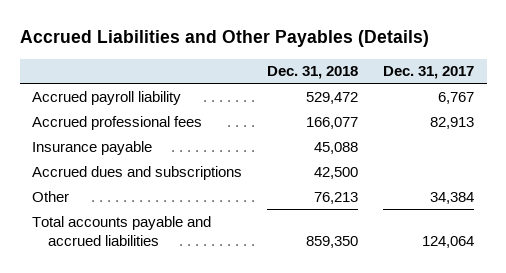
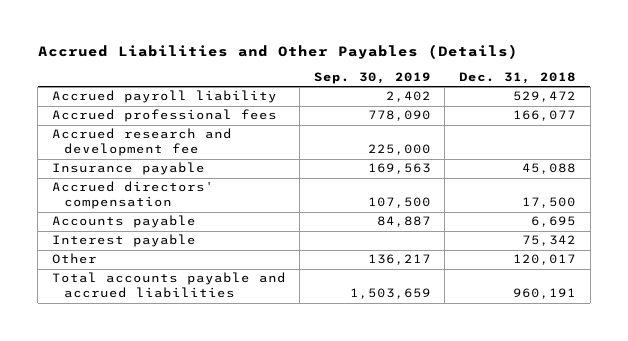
- | Dec. 31, 2018 | Dec. 31, 2017
+ | Sep. 30, 2019 | Dec. 31, 2018
+ Accrued research and development fee | 225,000 |
- Accrued dues and subscriptions | 42,500 |
- Other | 76,213 | 34,384
- Total accounts payable and accrued liabilities | 859,350 | 124,064
+ Accrued directors' compensation | 107,500 | 17,500
+ Accounts payable | 84,887 | 6,695
+ Interest payable | | 75,342
+ Other | 136,217 | 120,017
+ Total accounts payable and accrued liabilities | 1,503,659 | 960,191

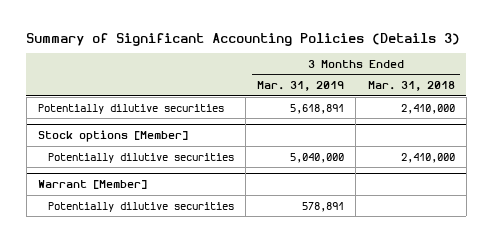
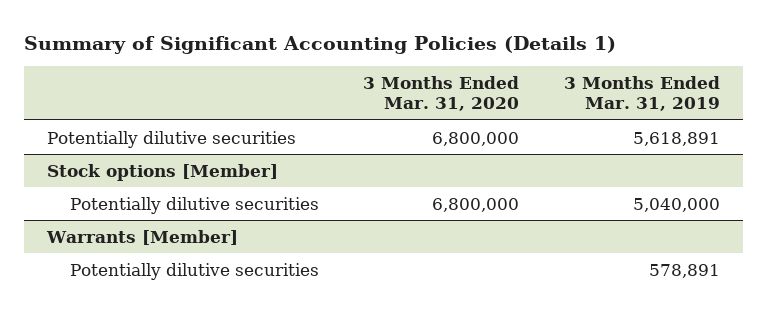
- Summary of Significant Accounting Policies (Details 3)
+ Summary of Significant Accounting Policies (Details 1)
- | 3 Months Ended Mar. 31, 2019 | 3 Months Ended Mar. 31, 2018
+ | 3 Months Ended Mar. 31, 2020 | 3 Months Ended Mar. 31, 2019
- Warrant [Member]
+ Warrants [Member]

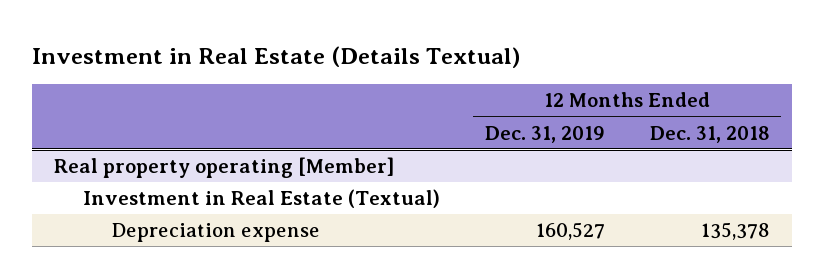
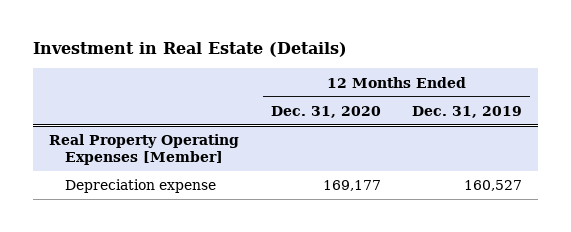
- Investment in Real Estate (Details Textual)
+ Investment in Real Estate (Details)
- | 12 Months Ended Dec. 31, 2019 | 12 Months Ended Dec. 31, 2018
+ | 12 Months Ended Dec. 31, 2020 | 12 Months Ended Dec. 31, 2019
- Real property operating [Member]
- Investment in Real Estate (Textual)
+ Real Property Operating Expenses [Member]

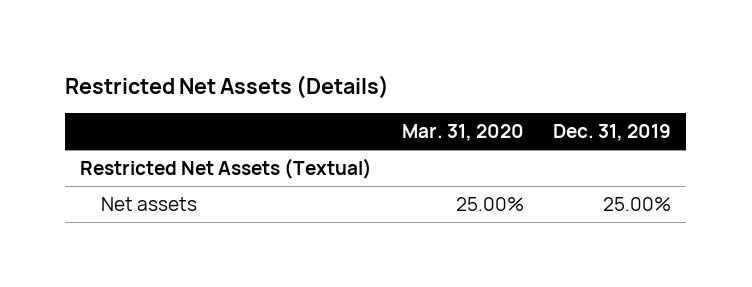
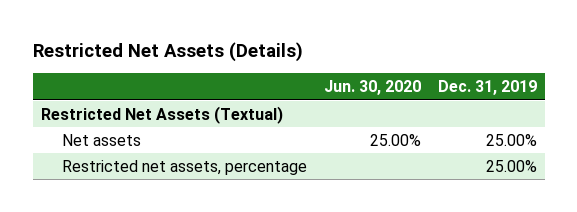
- | Mar. 31, 2020 | Dec. 31, 2019
+ | Jun. 30, 2020 | Dec. 31, 2019
+ Restricted net assets, percentage | | 25.00%

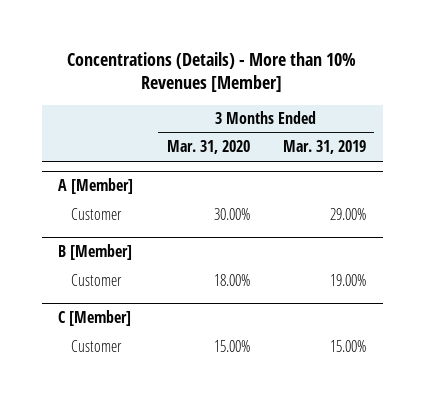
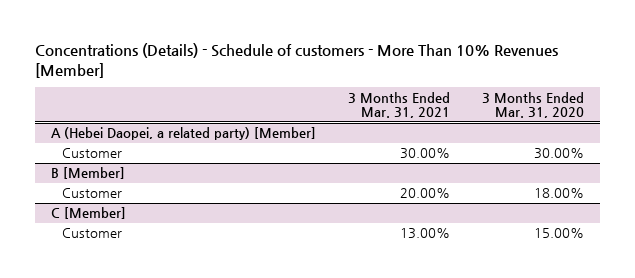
- Concentrations (Details) - More than 10% Revenues [Member]
+ Concentrations (Details) - Schedule of customers - More Than 10% Revenues [Member]
- | 3 Months Ended Mar. 31, 2020 | 3 Months Ended Mar. 31, 2019
+ | 3 Months Ended Mar. 31, 2021 | 3 Months Ended Mar. 31, 2020
- A [Member]
+ A (Hebei Daopei, a related party) [Member]

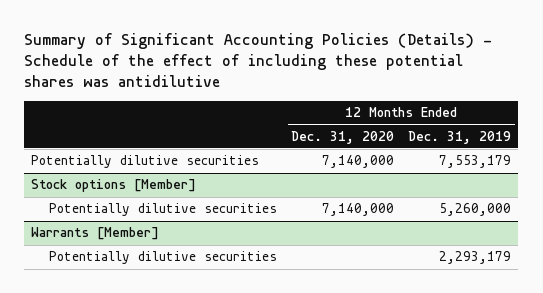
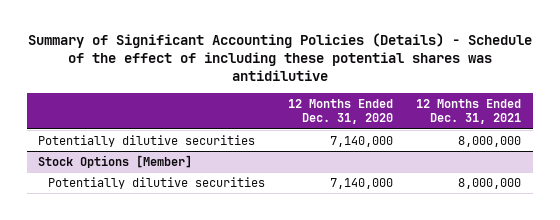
- | 12 Months Ended Dec. 31, 2020 | 12 Months Ended Dec. 31, 2019
+ | 12 Months Ended Dec. 31, 2020 | 12 Months Ended Dec. 31, 2021
- Stock options [Member]
+ Stock Options [Member]
- Warrants [Member]
- Potentially dilutive securities | | 2,293,179

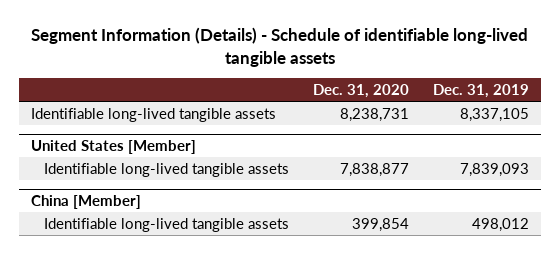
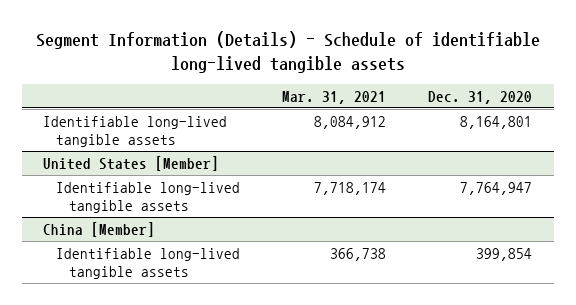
- | Dec. 31, 2020 | Dec. 31, 2019
+ | Mar. 31, 2021 | Dec. 31, 2020
- Identifiable long-lived tangible assets | 8,238,731 | 8,337,105
+ Identifiable long-lived tangible assets | 8,084,912 | 8,164,801
@ United States [Member]
- Identifiable long-lived tangible assets | 7,838,877 | 7,839,093
+ Identifiable long-lived tangible assets | 7,718,174 | 7,764,947

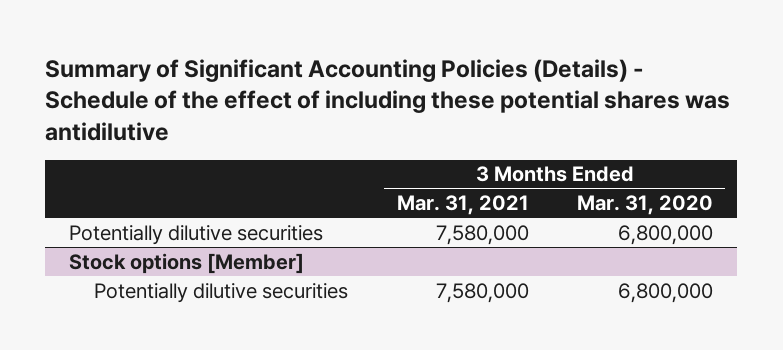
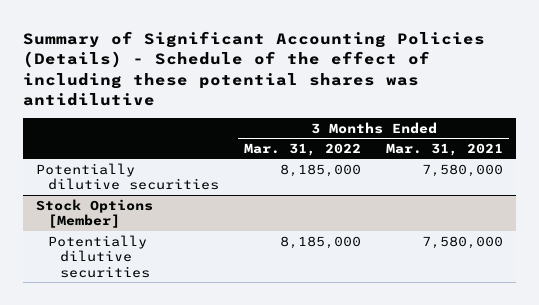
- | 3 Months Ended Mar. 31, 2021 | 3 Months Ended Mar. 31, 2020
+ | 3 Months Ended Mar. 31, 2022 | 3 Months Ended Mar. 31, 2021
- Stock options [Member]
+ Stock Options [Member]

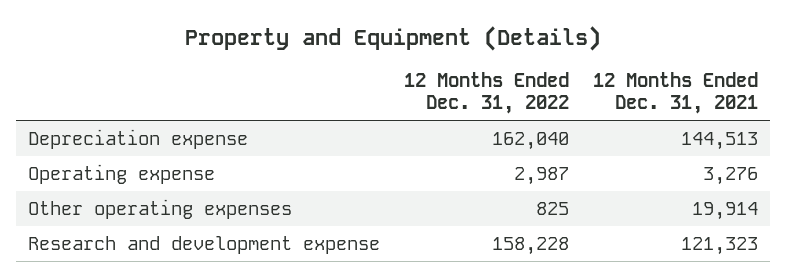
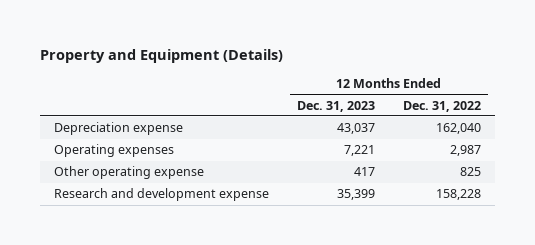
- | 12 Months Ended Dec. 31, 2022 | 12 Months Ended Dec. 31, 2021
+ | 12 Months Ended Dec. 31, 2023 | 12 Months Ended Dec. 31, 2022
- Operating expense | 2,987 | 3,276
- Other operating expenses | 825 | 19,914
+ Operating expenses | 7,221 | 2,987
+ Other operating expense | 417 | 825

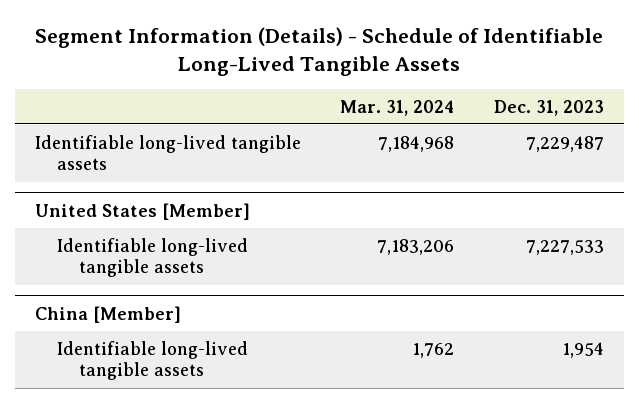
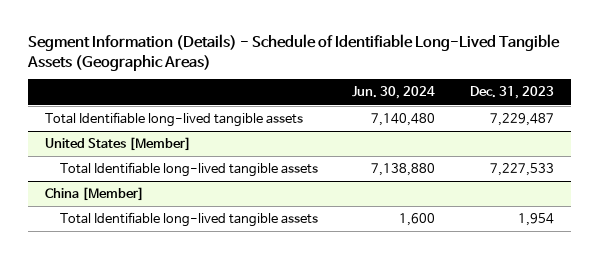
- Segment Information (Details) - Schedule of Identifiable Long-Lived Tangible Assets
+ Segment Information (Details) - Schedule of Identifiable Long-Lived Tangible Assets (Geographic Areas)
- | Mar. 31, 2024 | Dec. 31, 2023
+ | Jun. 30, 2024 | Dec. 31, 2023
- Identifiable long-lived tangible assets | 7,184,968 | 7,229,487
+ Total Identifiable long-lived tangible assets | 7,140,480 | 7,229,487
@ United States [Member]
- Identifiable long-lived tangible assets | 7,183,206 | 7,227,533
+ Total Identifiable long-lived tangible assets | 7,138,880 | 7,227,533
@ China [Member]
- Identifiable long-lived tangible assets | 1,762 | 1,954
+ Total Identifiable long-lived tangible assets | 1,600 | 1,954

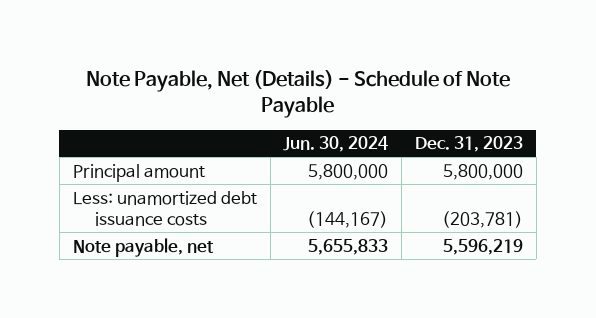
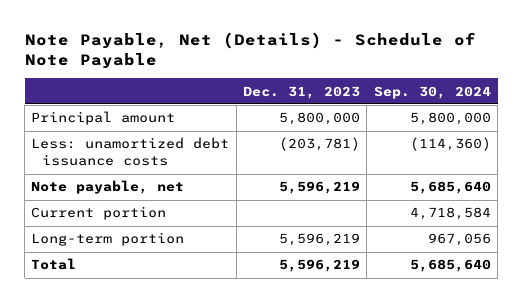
- | Jun. 30, 2024 | Dec. 31, 2023
+ | Dec. 31, 2023 | Sep. 30, 2024
+ Current portion | | 4,718,584
+ Long-term portion | 5,596,219 | 967,056
+ Total | 5,596,219 | 5,685,640

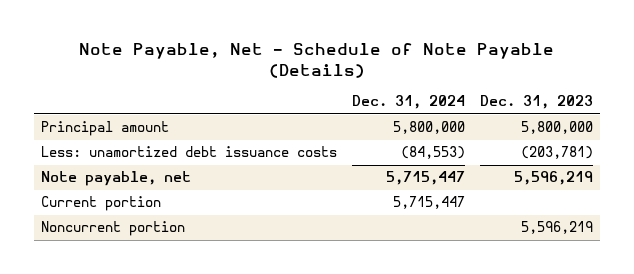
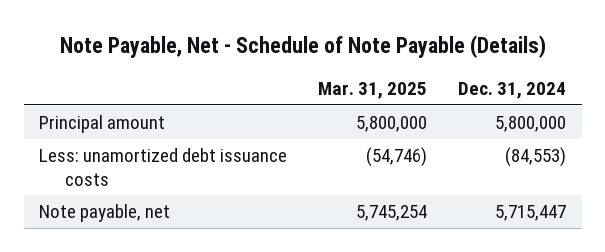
- | Dec. 31, 2024 | Dec. 31, 2023
+ | Mar. 31, 2025 | Dec. 31, 2024
- Current portion | 5,715,447 |
- Noncurrent portion | | 5,596,219

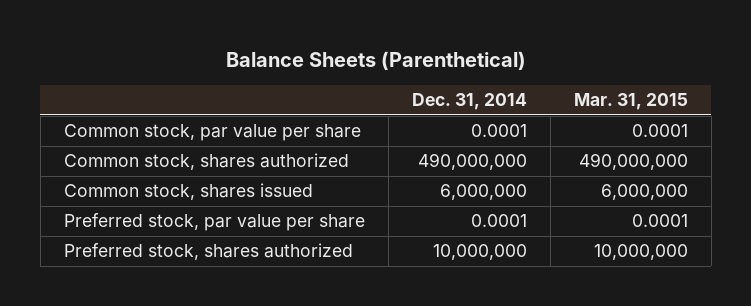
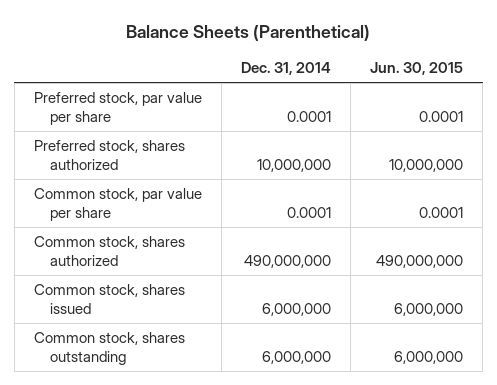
- | Dec. 31, 2014 | Mar. 31, 2015
+ | Dec. 31, 2014 | Jun. 30, 2015
moved up: Preferred stock, par value per share | 0.0001 | 0.0001
moved up: Preferred stock, shares authorized | 10,000,000 | 10,000,000
+ Common stock, shares outstanding | 6,000,000 | 6,000,000

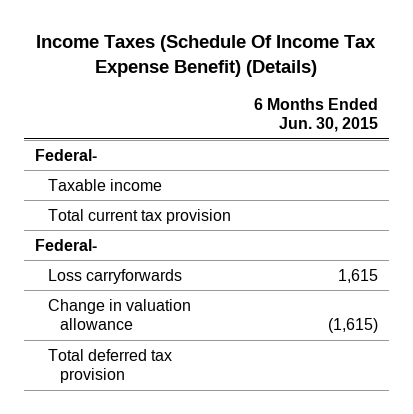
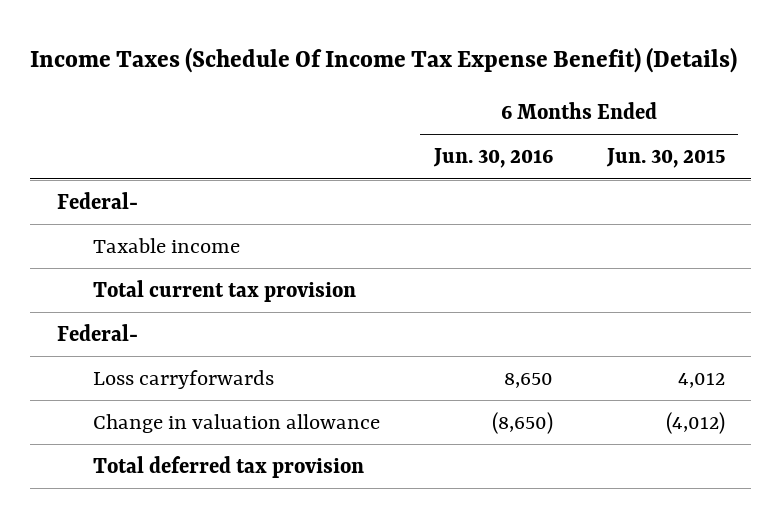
- | 6 Months Ended Jun. 30, 2015
+ | 6 Months Ended Jun. 30, 2016 | 6 Months Ended Jun. 30, 2015
- Loss carryforwards | 1,615
- Change in valuation allowance | (1,615)
+ Loss carryforwards | 8,650 | 4,012
+ Change in valuation allowance | (8,650) | (4,012)

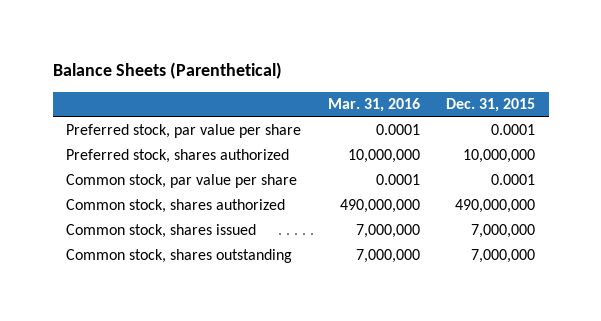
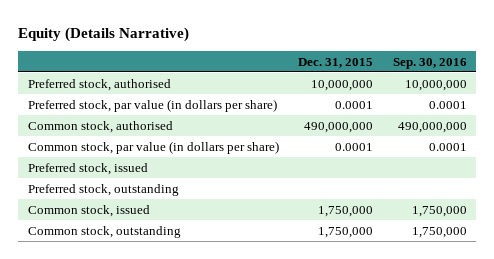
- Balance Sheets (Parenthetical)
+ Equity (Details Narrative)
- | Mar. 31, 2016 | Dec. 31, 2015
+ | Dec. 31, 2015 | Sep. 30, 2016
- Preferred stock, par value per share | 0.0001 | 0.0001
- Preferred stock, shares authorized | 10,000,000 | 10,000,000
- Common stock, par value per share | 0.0001 | 0.0001
- Common stock, shares authorized | 490,000,000 | 490,000,000
- Common stock, shares issued | 7,000,000 | 7,000,000
- Common stock, shares outstanding | 7,000,000 | 7,000,000
+ Preferred stock, authorised | 10,000,000 | 10,000,000
+ Preferred stock, par value (in dollars per share) | 0.0001 | 0.0001
+ Common stock, authorised | 490,000,000 | 490,000,000
+ Common stock, par value (in dollars per share) | 0.0001 | 0.0001
+ Preferred stock, issued
+ Preferred stock, outstanding
+ Common stock, issued | 1,750,000 | 1,750,000
+ Common stock, outstanding | 1,750,000 | 1,750,000

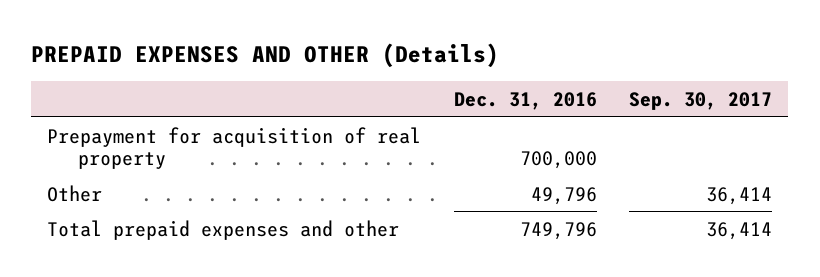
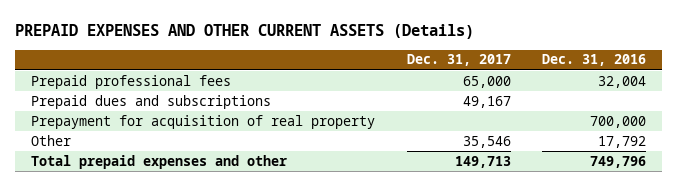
- PREPAID EXPENSES AND OTHER (Details)
+ PREPAID EXPENSES AND OTHER CURRENT ASSETS (Details)
- | Dec. 31, 2016 | Sep. 30, 2017
+ | Dec. 31, 2017 | Dec. 31, 2016
+ Prepaid professional fees | 65,000 | 32,004
+ Prepaid dues and subscriptions | 49,167 |
- Other | 49,796 | 36,414
+ Other | 35,546 | 17,792

